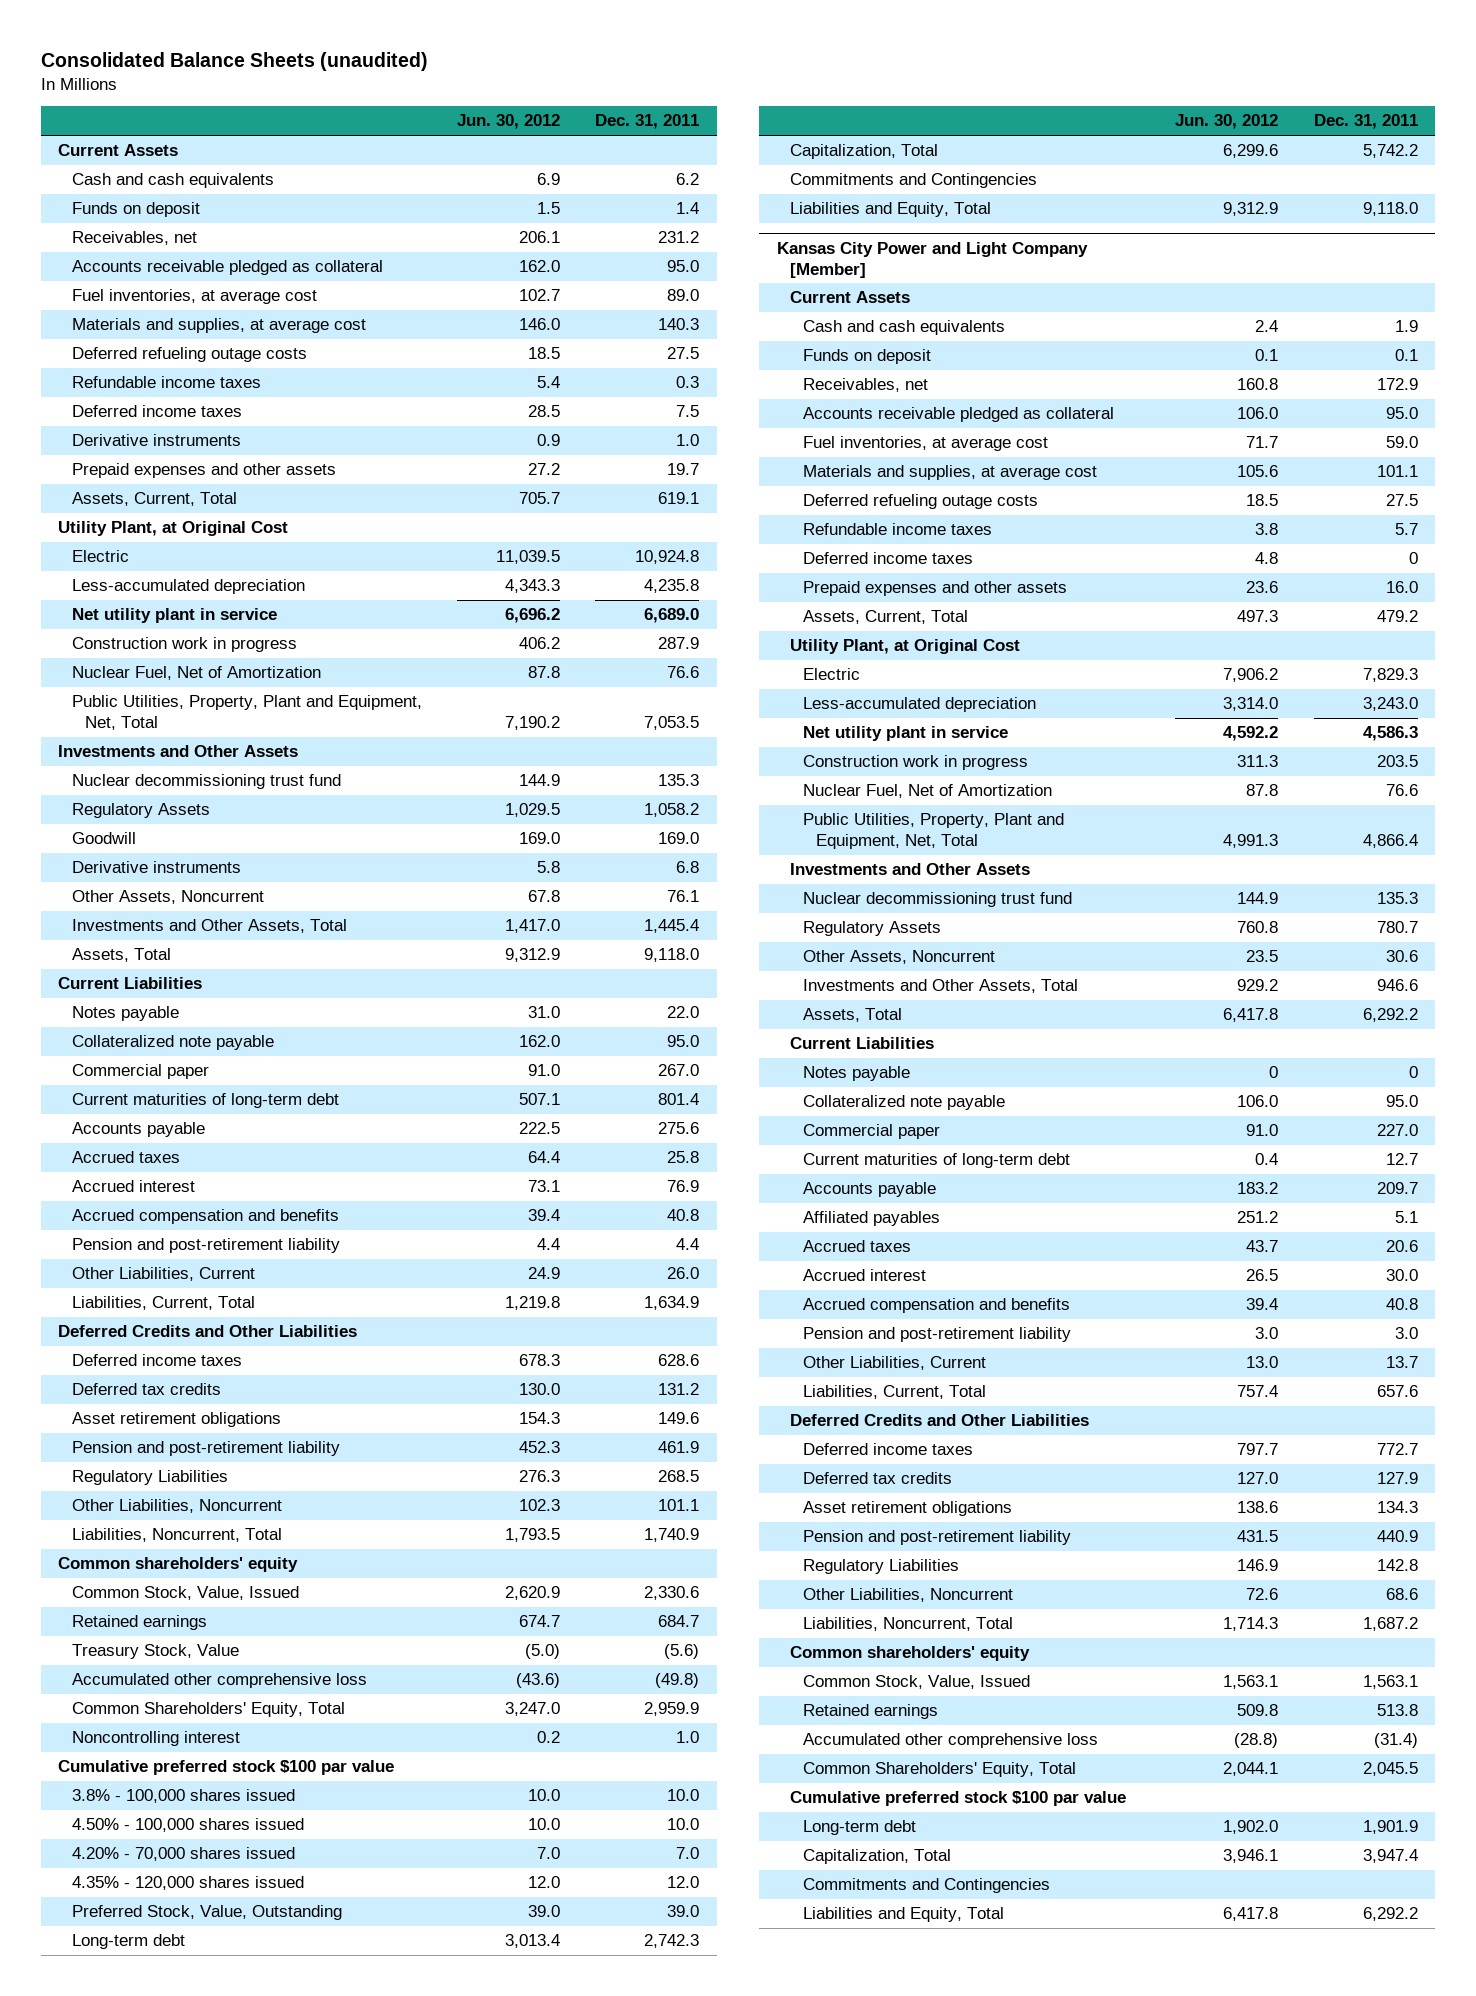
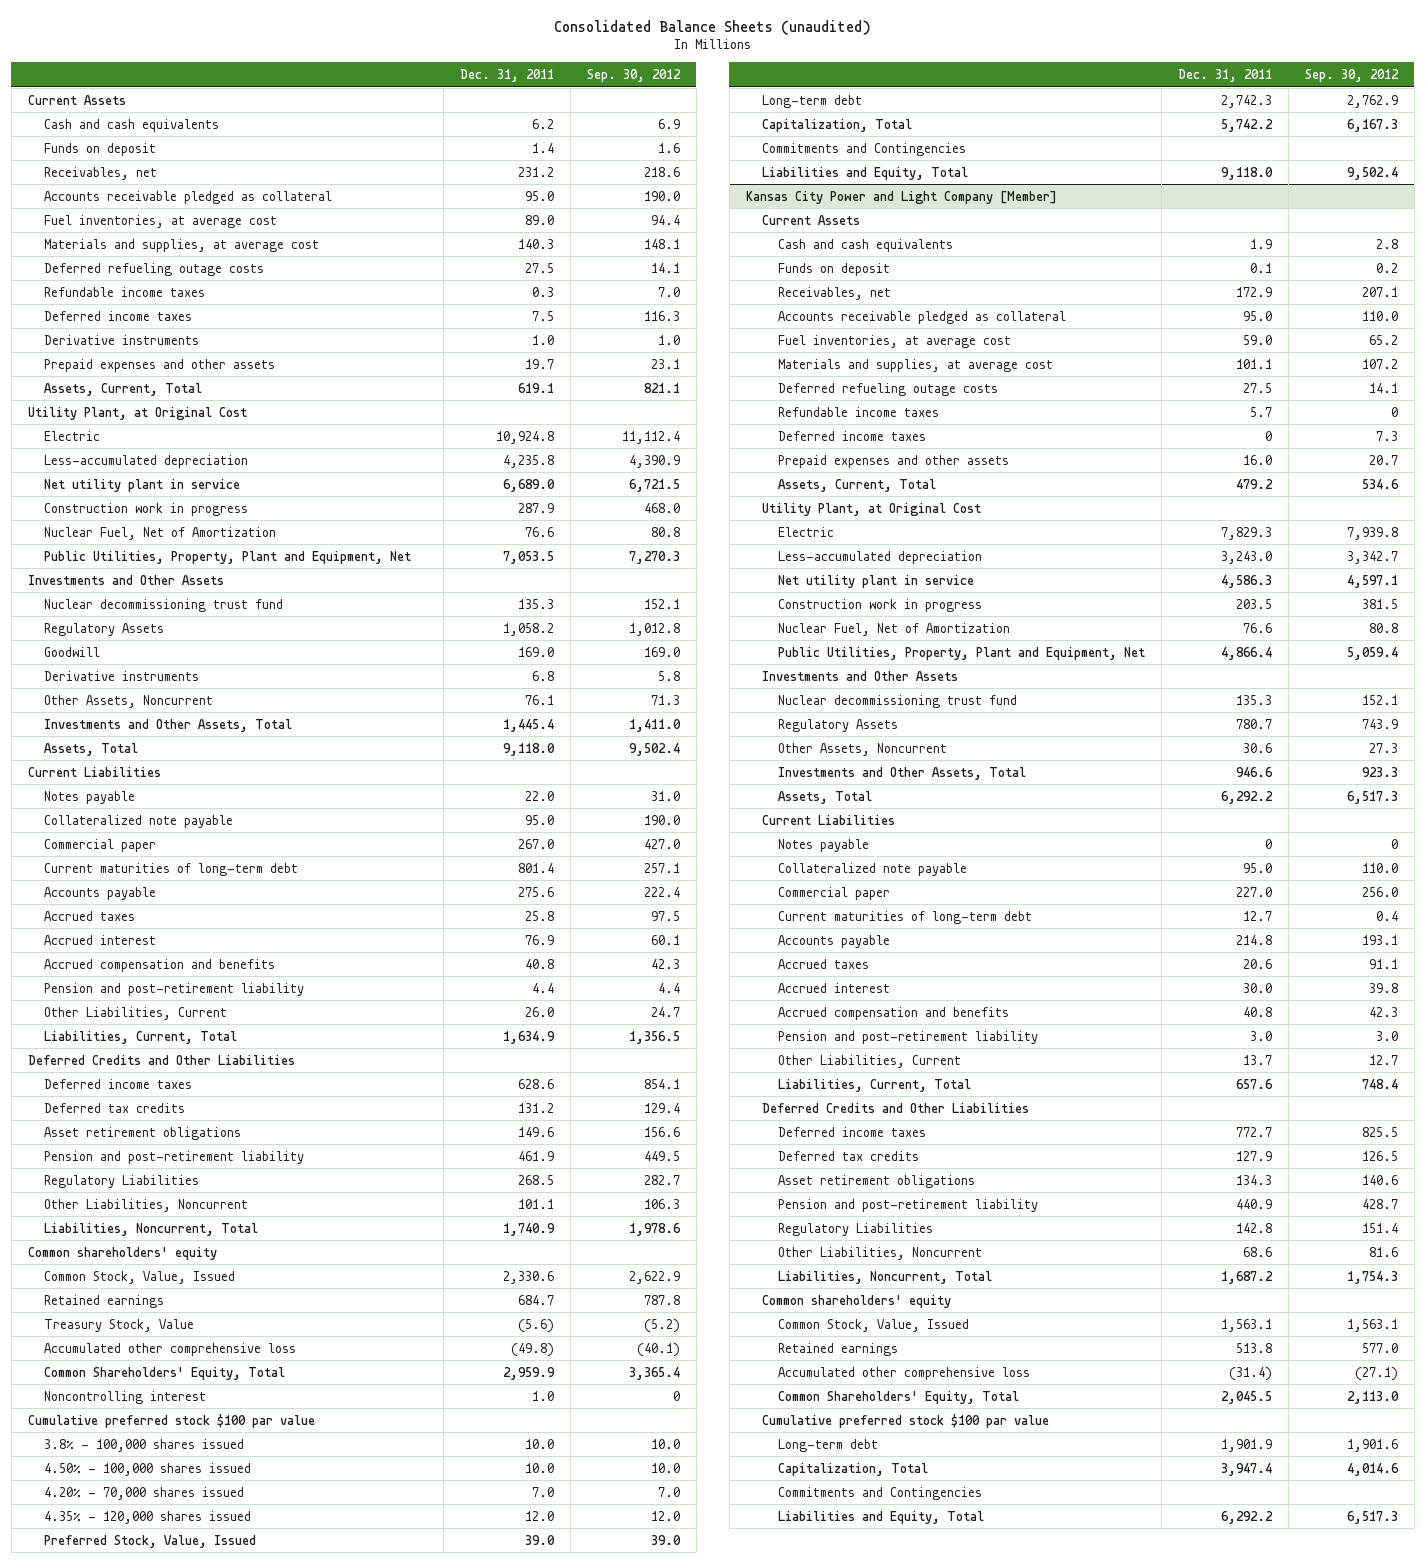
- | Jun. 30, 2012 | Dec. 31, 2011
+ | Dec. 31, 2011 | Sep. 30, 2012
- Public Utilities, Property, Plant and Equipment, Net, Total | 7,190.2 | 7,053.5
+ Public Utilities, Property, Plant and Equipment, Net | 7,053.5 | 7,270.3
- Preferred Stock, Value, Outstanding | 39.0 | 39.0
+ Preferred Stock, Value, Issued | 39.0 | 39.0
@ Kansas City Power and Light Company [Member]
- Public Utilities, Property, Plant and Equipment, Net, Total | 4,991.3 | 4,866.4
+ Public Utilities, Property, Plant and Equipment, Net | 4,866.4 | 5,059.4
- Accounts payable | 183.2 | 209.7
- Affiliated payables | 251.2 | 5.1
+ Accounts payable | 214.8 | 193.1

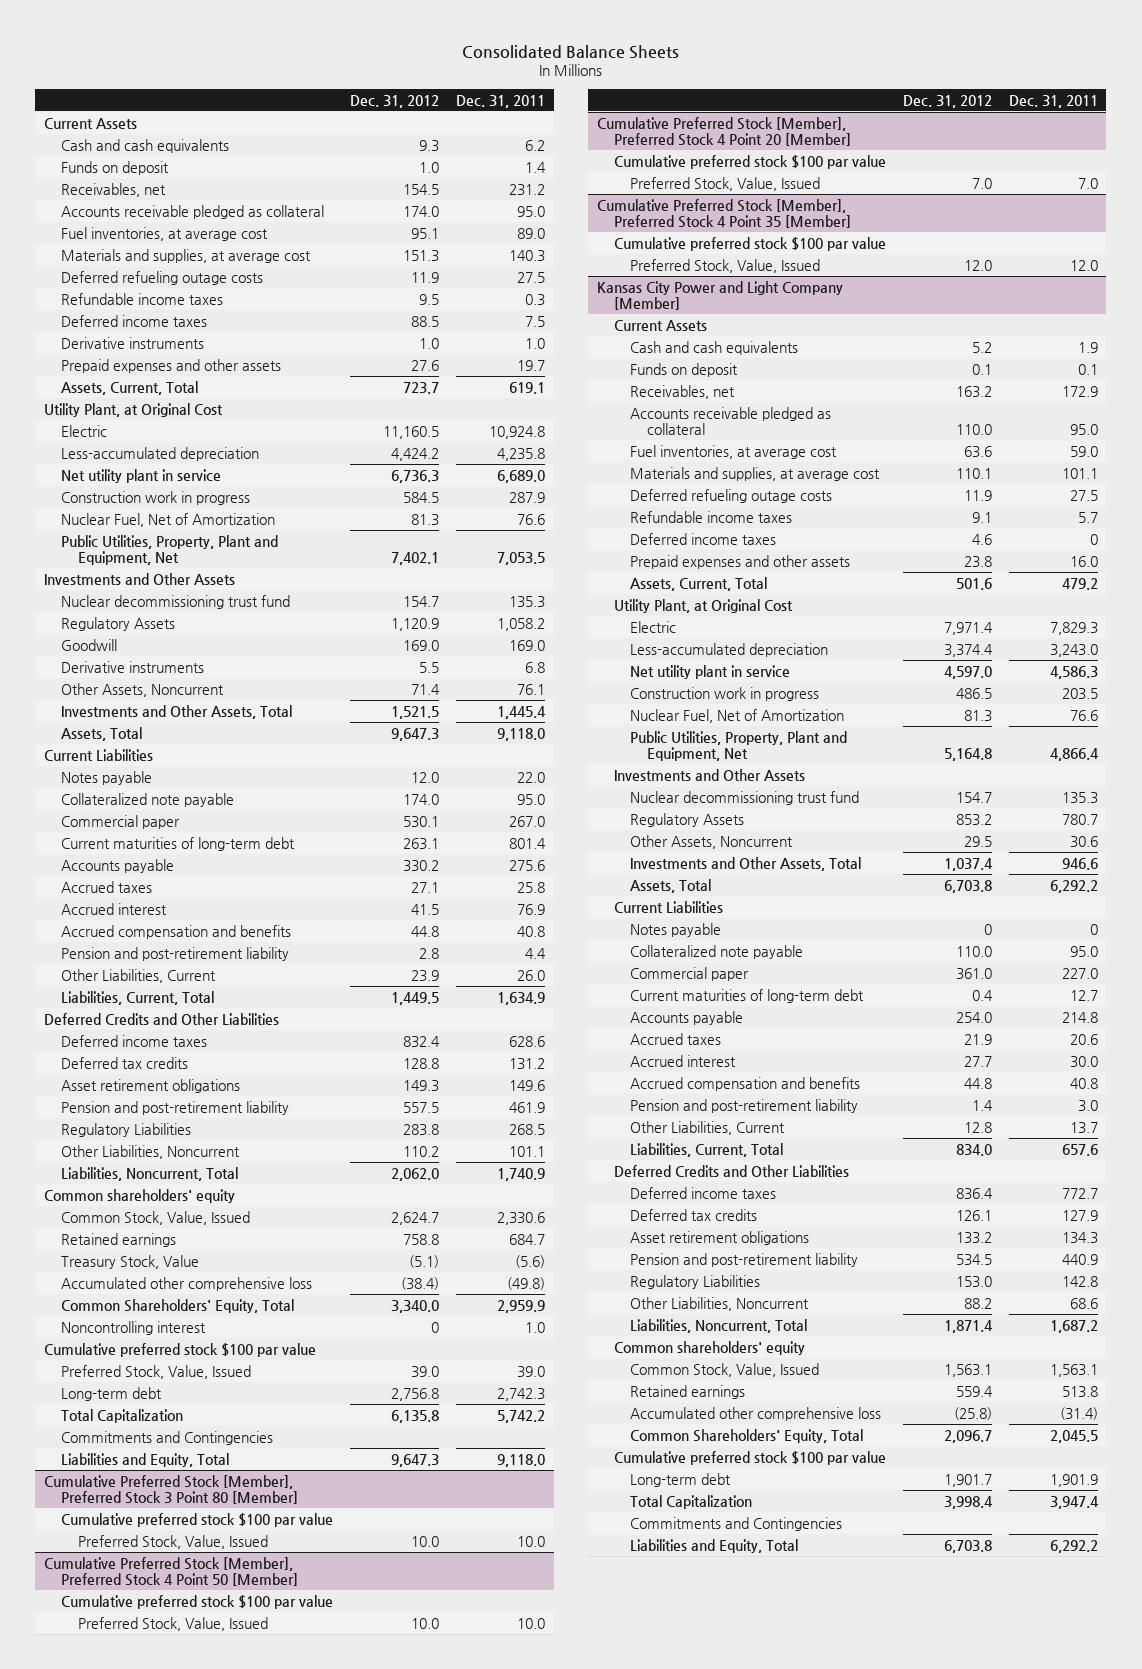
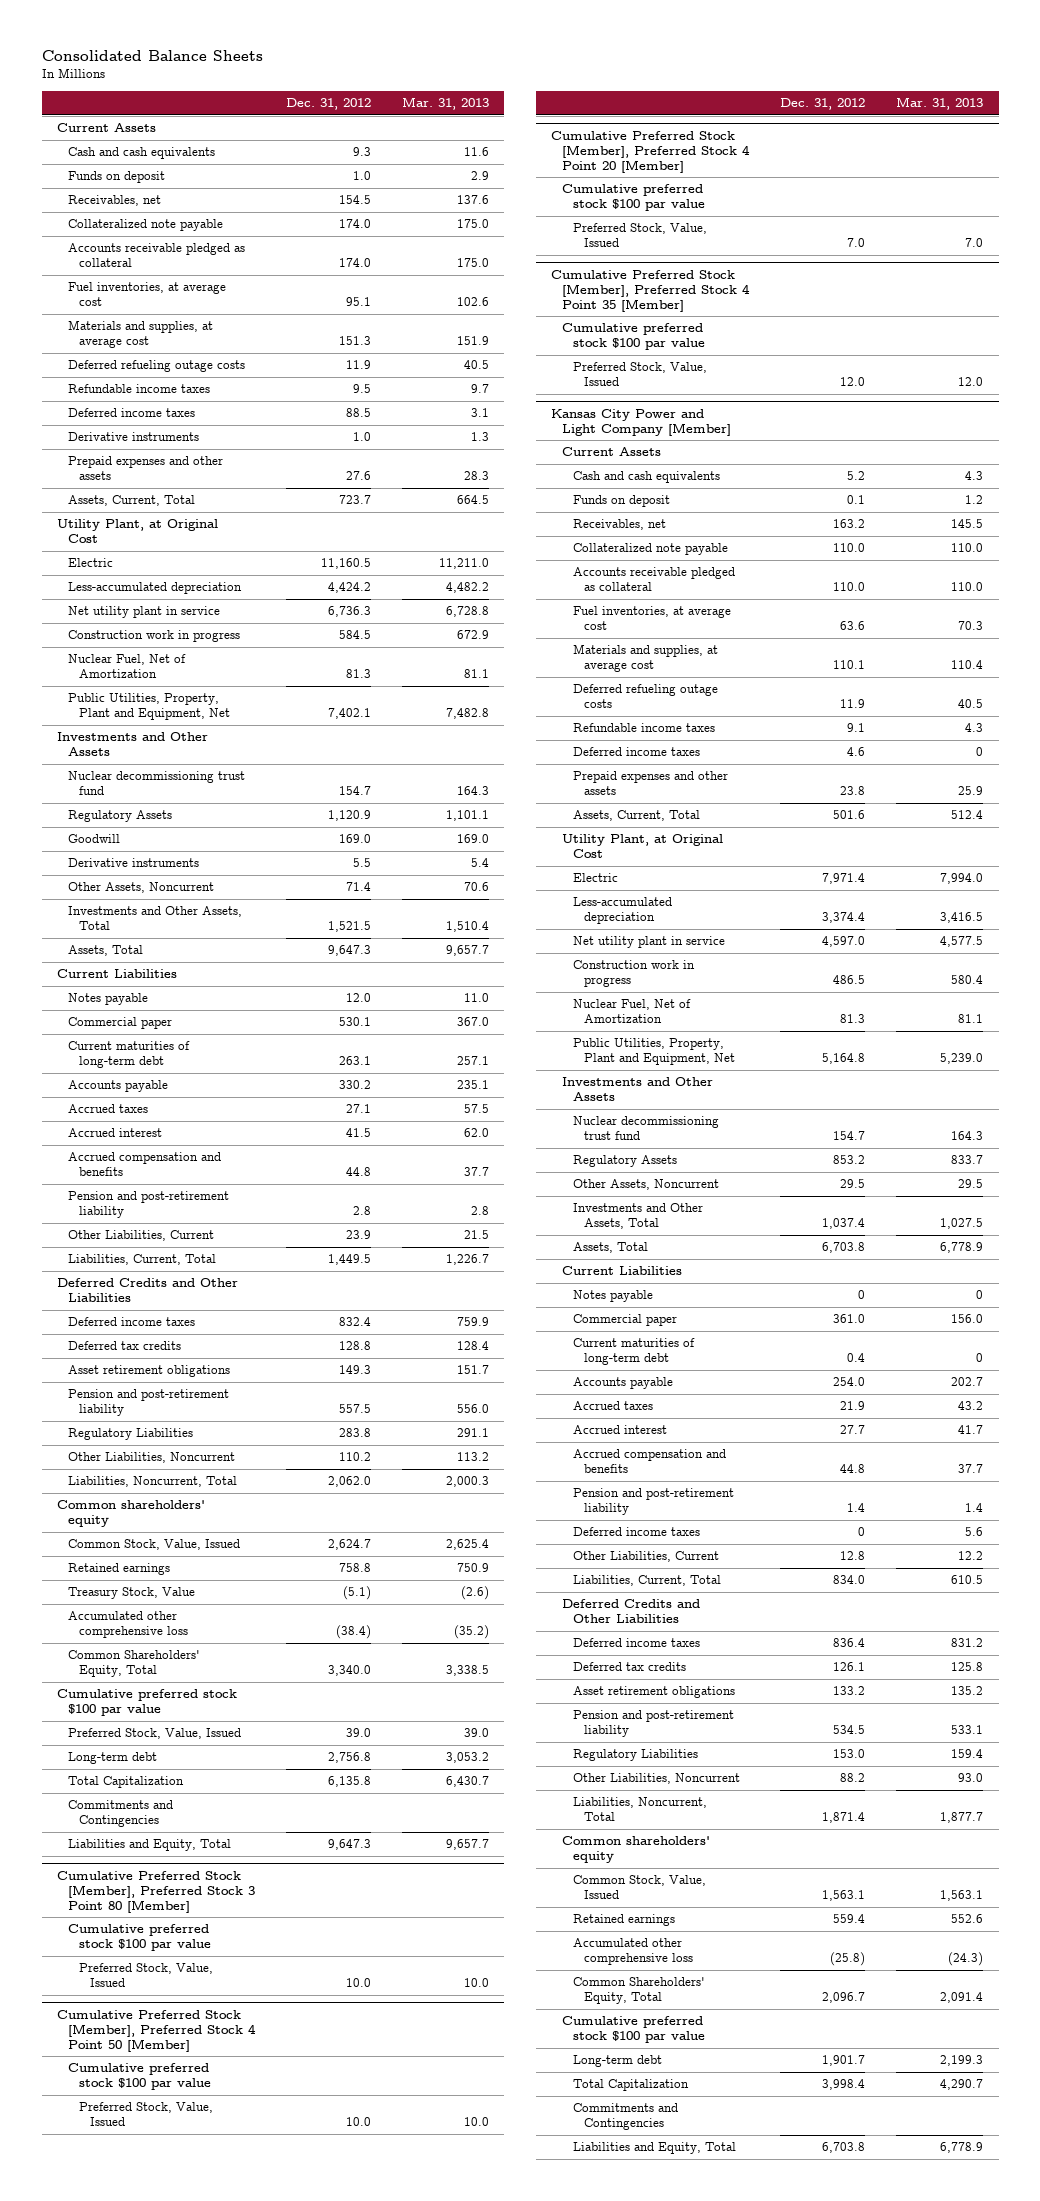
- | Dec. 31, 2012 | Dec. 31, 2011
+ | Dec. 31, 2012 | Mar. 31, 2013
moved up: Collateralized note payable | 174.0 | 175.0
- Noncontrolling interest | 0 | 1.0
@ Kansas City Power and Light Company [Member]
moved up: Collateralized note payable | 110.0 | 110.0
+ Deferred income taxes | 0 | 5.6

